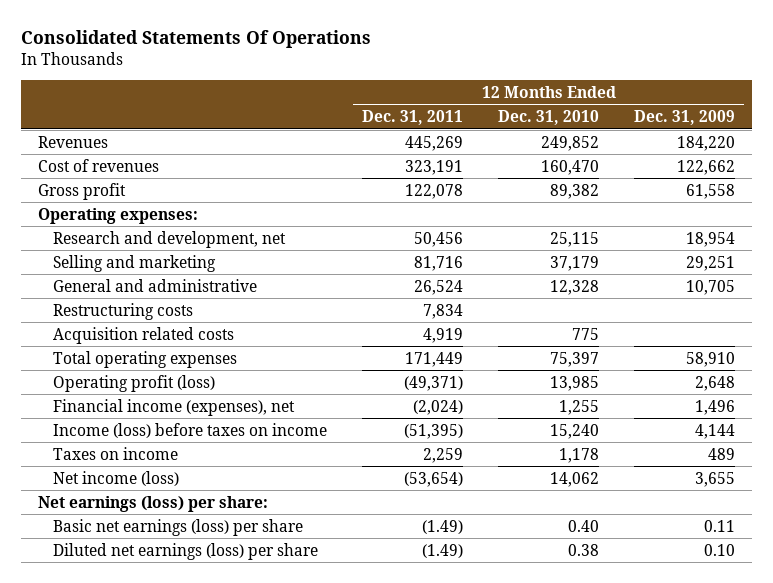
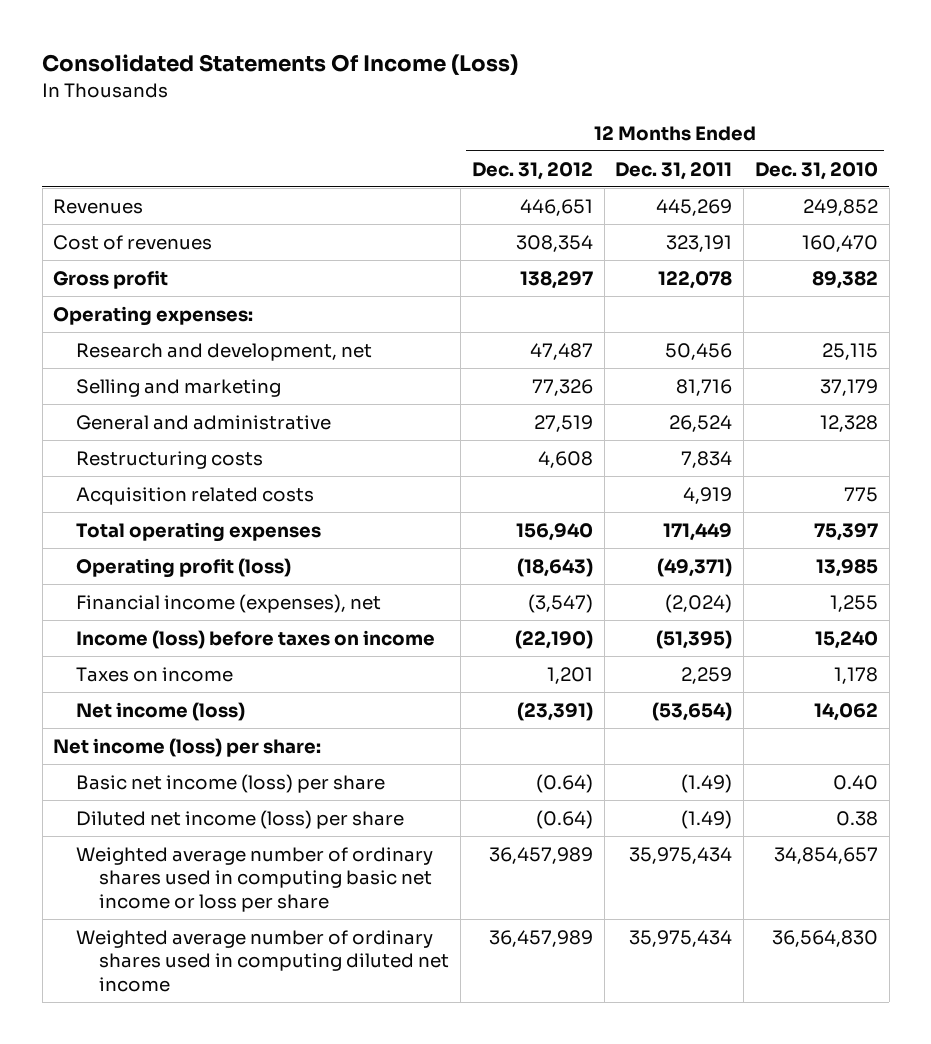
- Consolidated Statements Of Operations
+ Consolidated Statements Of Income (Loss)
- | 12 Months Ended Dec. 31, 2011 | 12 Months Ended Dec. 31, 2010 | 12 Months Ended Dec. 31, 2009
+ | 12 Months Ended Dec. 31, 2012 | 12 Months Ended Dec. 31, 2011 | 12 Months Ended Dec. 31, 2010
- Net earnings (loss) per share:
- Basic net earnings (loss) per share | (1.49) | 0.40 | 0.11
- Diluted net earnings (loss) per share | (1.49) | 0.38 | 0.10
+ Net income (loss) per share:
+ Basic net income (loss) per share | (0.64) | (1.49) | 0.40
+ Diluted net income (loss) per share | (0.64) | (1.49) | 0.38
+ Weighted average number of ordinary shares used in computing basic net income or loss per share | 36,457,989 | 35,975,434 | 34,854,657
+ Weighted average number of ordinary shares used in computing diluted net income | 36,457,989 | 35,975,434 | 36,564,830

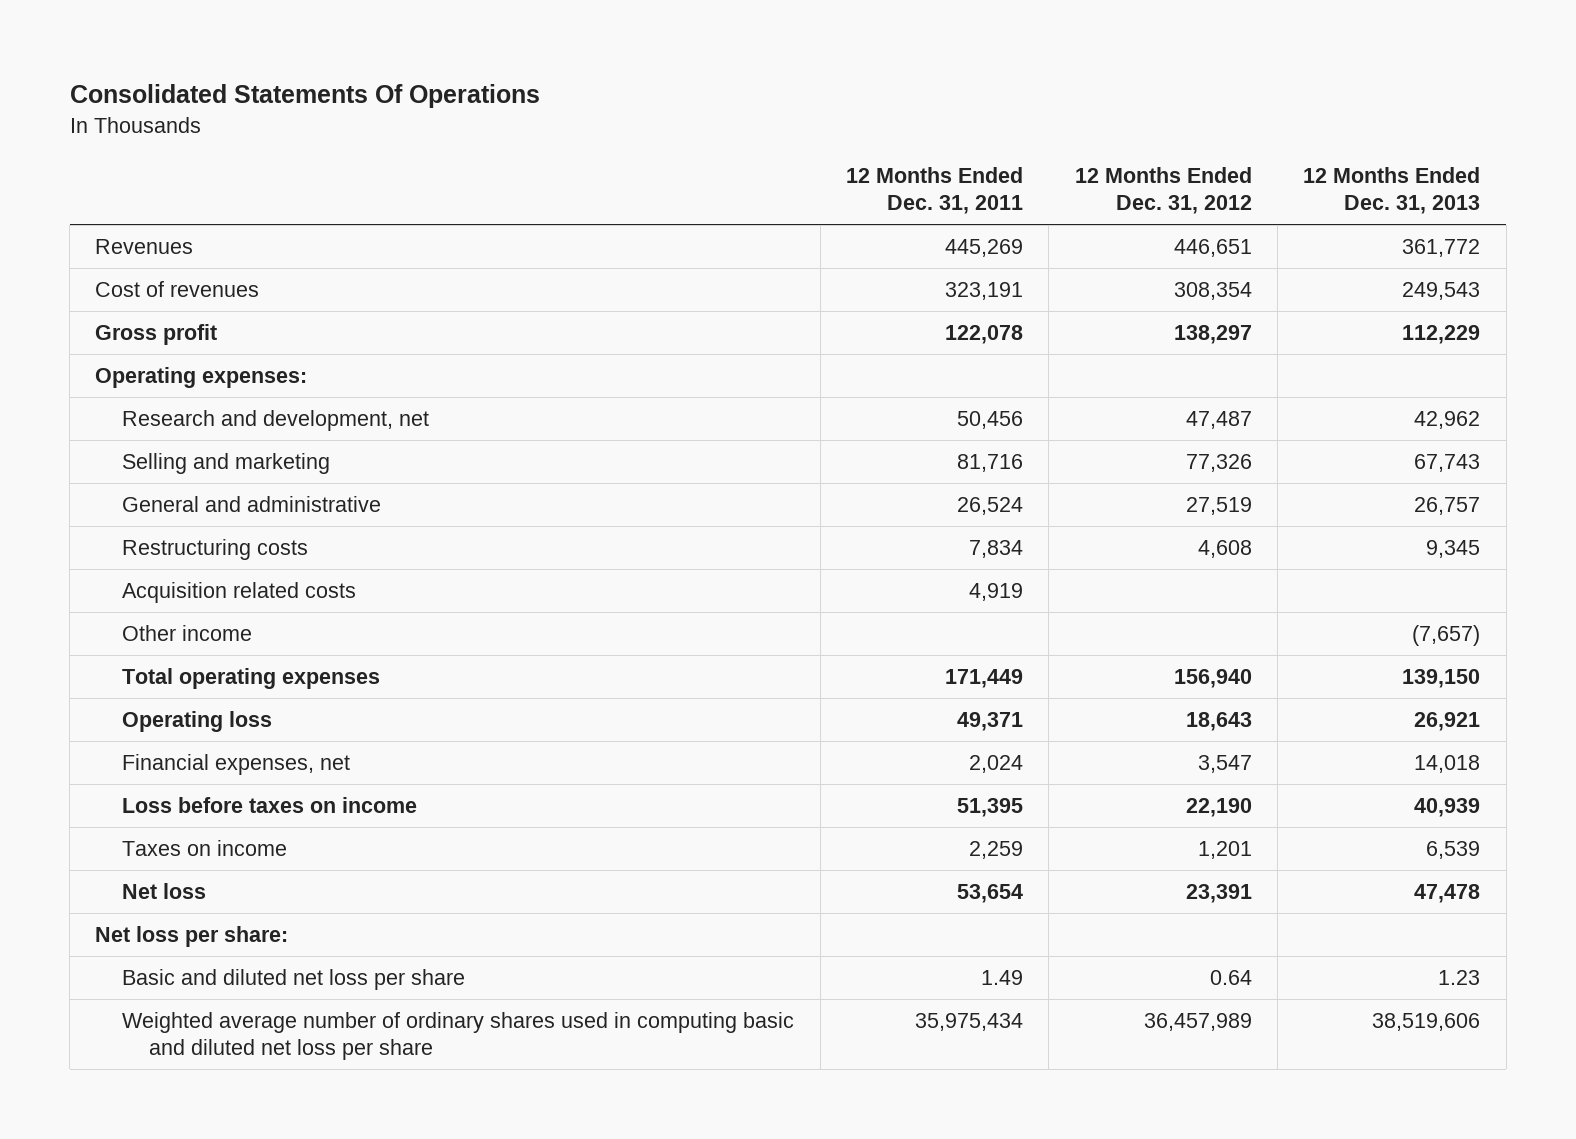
- Consolidated Statements Of Income (Loss)
+ Consolidated Statements Of Operations
- | 12 Months Ended Dec. 31, 2012 | 12 Months Ended Dec. 31, 2011 | 12 Months Ended Dec. 31, 2010
+ | 12 Months Ended Dec. 31, 2011 | 12 Months Ended Dec. 31, 2012 | 12 Months Ended Dec. 31, 2013
+ Other income | | | (7,657)
- Operating profit (loss) | (18,643) | (49,371) | 13,985
- Financial income (expenses), net | (3,547) | (2,024) | 1,255
- Income (loss) before taxes on income | (22,190) | (51,395) | 15,240
+ Operating loss | 49,371 | 18,643 | 26,921
+ Financial expenses, net | 2,024 | 3,547 | 14,018
+ Loss before taxes on income | 51,395 | 22,190 | 40,939
- Net income (loss) | (23,391) | (53,654) | 14,062
- Net income (loss) per share:
- Basic net income (loss) per share | (0.64) | (1.49) | 0.40
- Diluted net income (loss) per share | (0.64) | (1.49) | 0.38
- Weighted average number of ordinary shares used in computing basic net income or loss per share | 36,457,989 | 35,975,434 | 34,854,657
- Weighted average number of ordinary shares used in computing diluted net income | 36,457,989 | 35,975,434 | 36,564,830
+ Net loss | 53,654 | 23,391 | 47,478
+ Net loss per share:
+ Basic and diluted net loss per share | 1.49 | 0.64 | 1.23
+ Weighted average number of ordinary shares used in computing basic and diluted net loss per share | 35,975,434 | 36,457,989 | 38,519,606

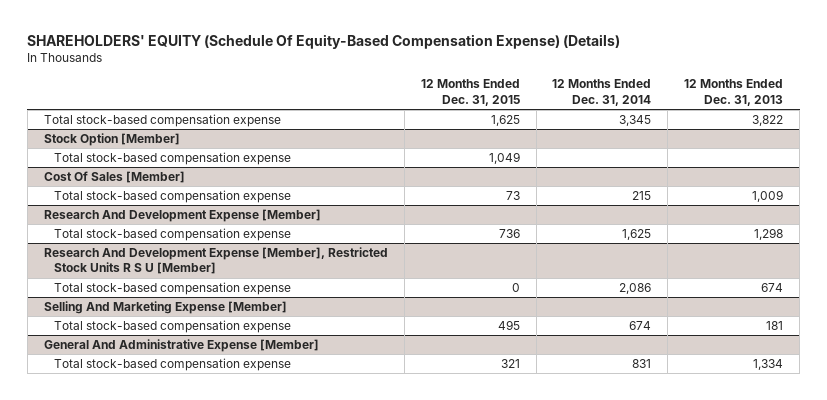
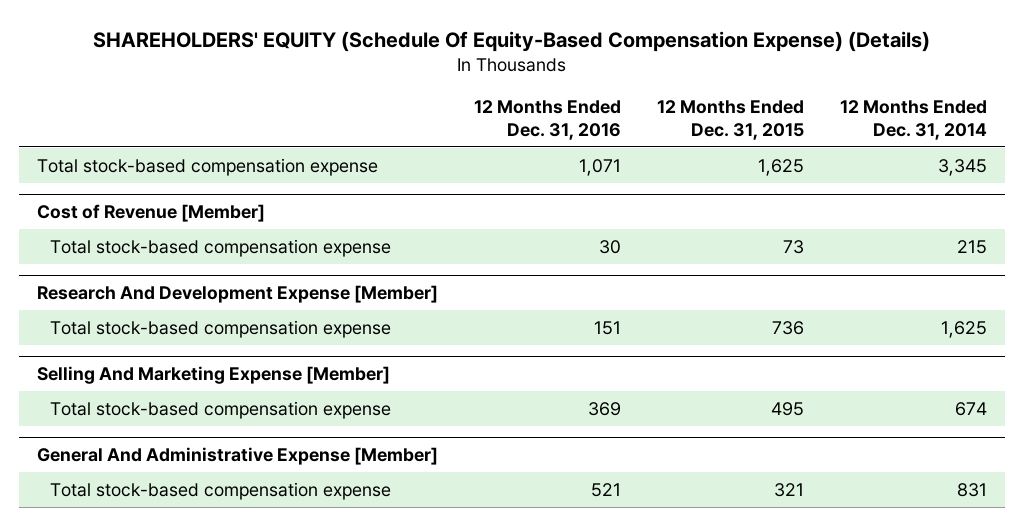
- | 12 Months Ended Dec. 31, 2015 | 12 Months Ended Dec. 31, 2014 | 12 Months Ended Dec. 31, 2013
+ | 12 Months Ended Dec. 31, 2016 | 12 Months Ended Dec. 31, 2015 | 12 Months Ended Dec. 31, 2014
- Stock Option [Member]
- Total stock-based compensation expense | 1,049 | |
- Cost Of Sales [Member]
+ Cost of Revenue [Member]
- Research And Development Expense [Member], Restricted Stock Units R S U [Member]
- Total stock-based compensation expense | 0 | 2,086 | 674

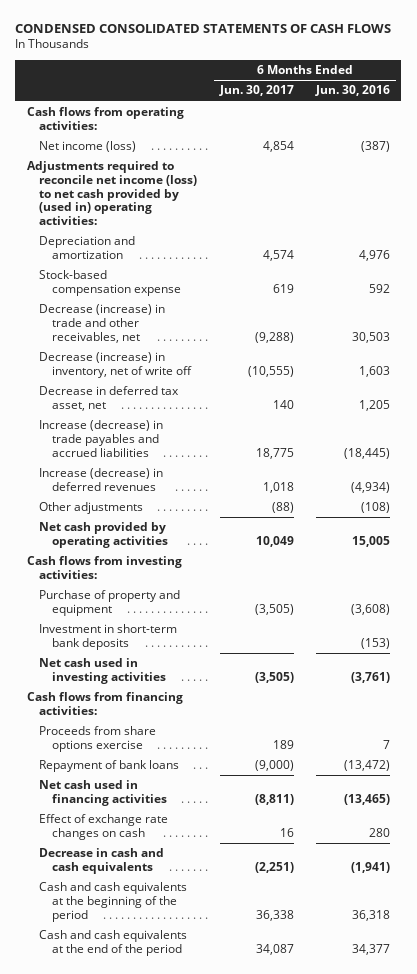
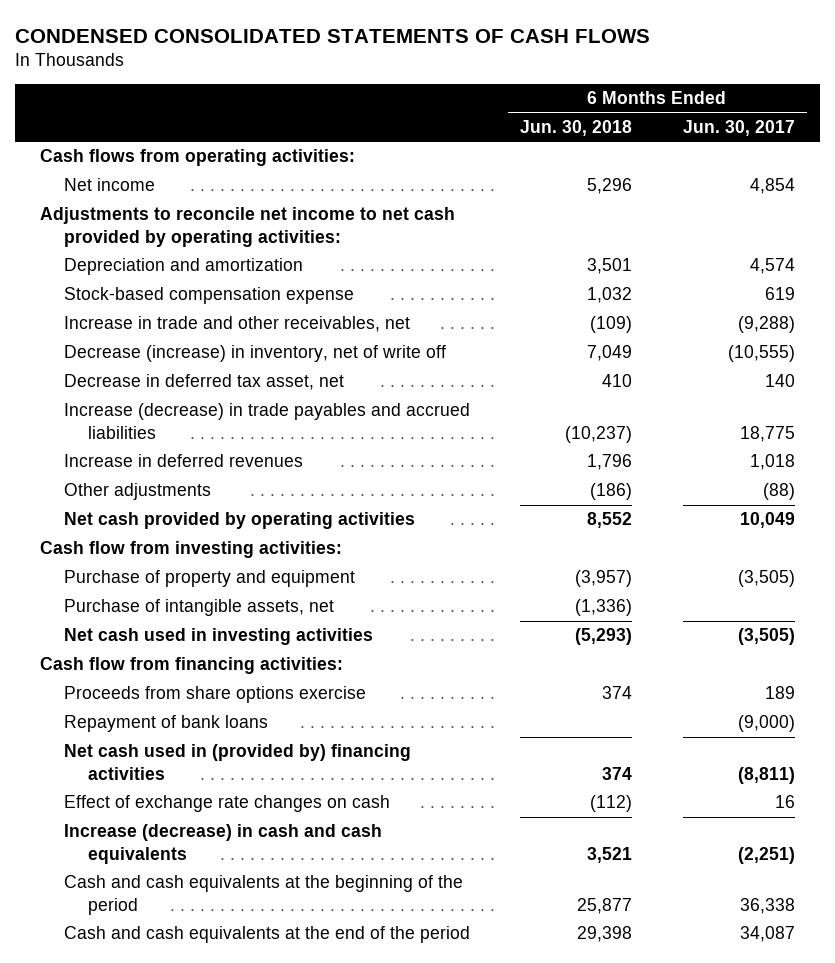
- | 6 Months Ended Jun. 30, 2017 | 6 Months Ended Jun. 30, 2016
+ | 6 Months Ended Jun. 30, 2018 | 6 Months Ended Jun. 30, 2017
- Net income (loss) | 4,854 | (387)
- Adjustments required to reconcile net income (loss) to net cash provided by (used in) operating activities:
+ Net income | 5,296 | 4,854
+ Adjustments to reconcile net income to net cash provided by operating activities:
- Decrease (increase) in trade and other receivables, net | (9,288) | 30,503
+ Increase in trade and other receivables, net | (109) | (9,288)
- Increase (decrease) in deferred revenues | 1,018 | (4,934)
+ Increase in deferred revenues | 1,796 | 1,018
- Cash flows from investing activities:
+ Cash flow from investing activities:
- Investment in short-term bank deposits | | (153)
+ Purchase of intangible assets, net | (1,336) |
- Cash flows from financing activities:
+ Cash flow from financing activities:
- Net cash used in financing activities | (8,811) | (13,465)
+ Net cash used in (provided by) financing activities | 374 | (8,811)
- Decrease in cash and cash equivalents | (2,251) | (1,941)
+ Increase (decrease) in cash and cash equivalents | 3,521 | (2,251)

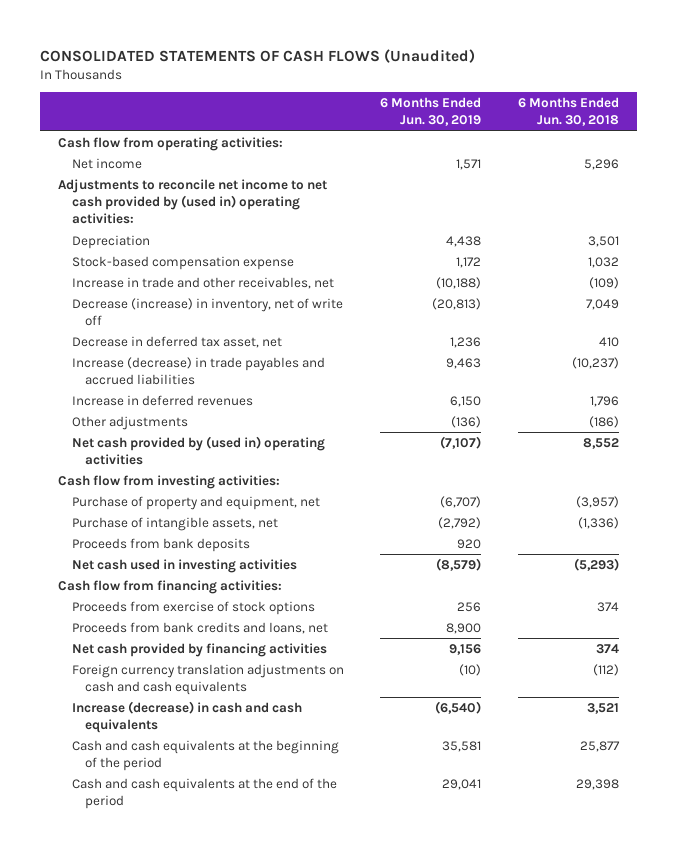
- CONDENSED CONSOLIDATED STATEMENTS OF CASH FLOWS
+ CONSOLIDATED STATEMENTS OF CASH FLOWS (Unaudited)
- | 6 Months Ended Jun. 30, 2018 | 6 Months Ended Jun. 30, 2017
+ | 6 Months Ended Jun. 30, 2019 | 6 Months Ended Jun. 30, 2018
- Cash flows from operating activities:
+ Cash flow from operating activities:
- Adjustments to reconcile net income to net cash provided by operating activities:
- Depreciation and amortization | 3,501 | 4,574
+ Adjustments to reconcile net income to net cash provided by (used in) operating activities:
+ Depreciation | 4,438 | 3,501
- Net cash provided by operating activities | 8,552 | 10,049
+ Net cash provided by (used in) operating activities | (7,107) | 8,552
- Purchase of property and equipment | (3,957) | (3,505)
+ Purchase of property and equipment, net | (6,707) | (3,957)
+ Proceeds from bank deposits | 920 |
- Proceeds from share options exercise | 374 | 189
- Repayment of bank loans | | (9,000)
- Net cash used in (provided by) financing activities | 374 | (8,811)
- Effect of exchange rate changes on cash | (112) | 16
+ Proceeds from exercise of stock options | 256 | 374
+ Proceeds from bank credits and loans, net | 8,900 |
+ Net cash provided by financing activities | 9,156 | 374
+ Foreign currency translation adjustments on cash and cash equivalents | (10) | (112)

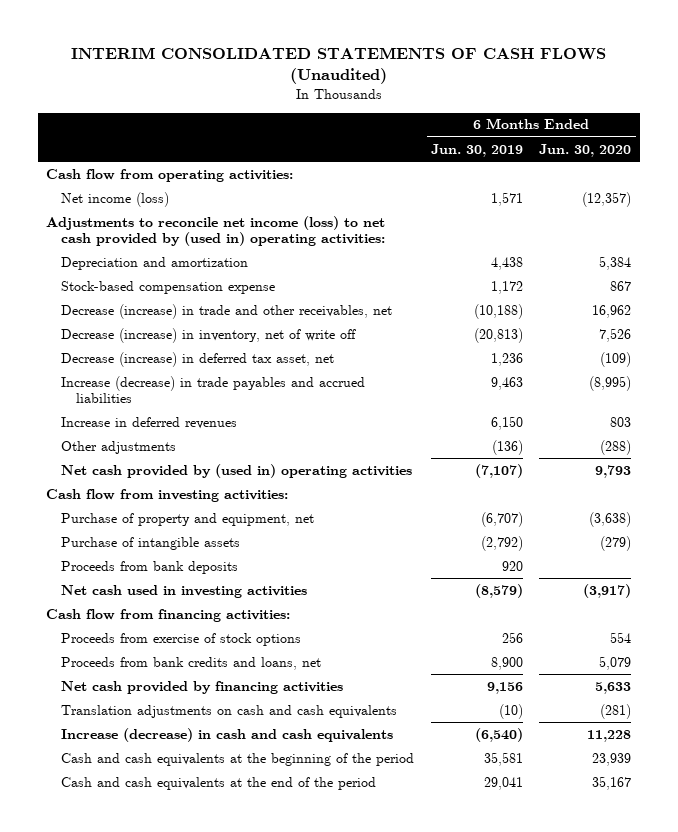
- CONSOLIDATED STATEMENTS OF CASH FLOWS (Unaudited)
+ INTERIM CONSOLIDATED STATEMENTS OF CASH FLOWS (Unaudited)
- | 6 Months Ended Jun. 30, 2019 | 6 Months Ended Jun. 30, 2018
+ | 6 Months Ended Jun. 30, 2019 | 6 Months Ended Jun. 30, 2020
- Net income | 1,571 | 5,296
- Adjustments to reconcile net income to net cash provided by (used in) operating activities:
- Depreciation | 4,438 | 3,501
+ Net income (loss) | 1,571 | (12,357)
+ Adjustments to reconcile net income (loss) to net cash provided by (used in) operating activities:
+ Depreciation and amortization | 4,438 | 5,384
- Increase in trade and other receivables, net | (10,188) | (109)
+ Decrease (increase) in trade and other receivables, net | (10,188) | 16,962
- Decrease in deferred tax asset, net | 1,236 | 410
+ Decrease (increase) in deferred tax asset, net | 1,236 | (109)
- Purchase of intangible assets, net | (2,792) | (1,336)
+ Purchase of intangible assets | (2,792) | (279)
- Foreign currency translation adjustments on cash and cash equivalents | (10) | (112)
+ Translation adjustments on cash and cash equivalents | (10) | (281)

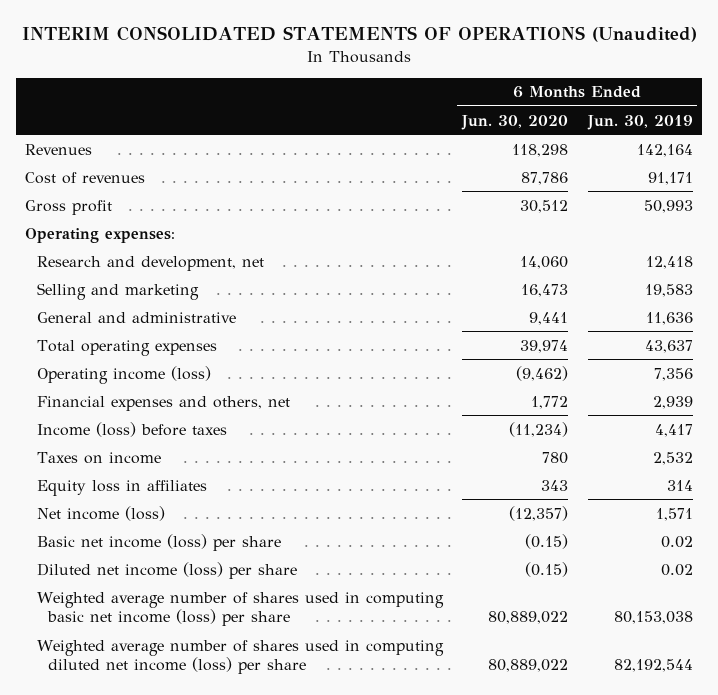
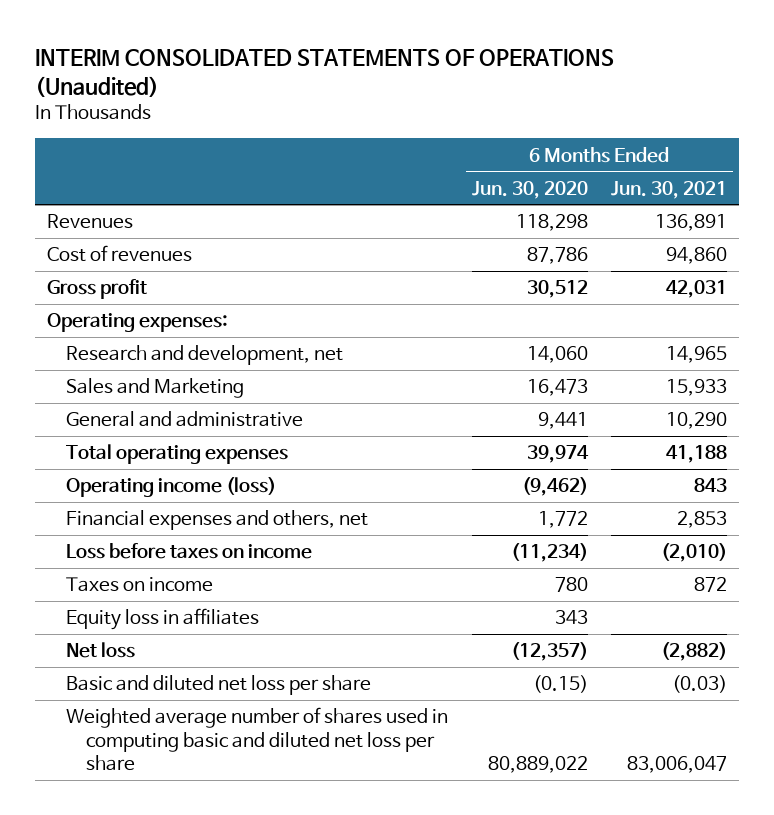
- | 6 Months Ended Jun. 30, 2020 | 6 Months Ended Jun. 30, 2019
+ | 6 Months Ended Jun. 30, 2020 | 6 Months Ended Jun. 30, 2021
- Selling and marketing | 16,473 | 19,583
+ Sales and Marketing | 16,473 | 15,933
- Income (loss) before taxes | (11,234) | 4,417
+ Loss before taxes on income | (11,234) | (2,010)
- Net income (loss) | (12,357) | 1,571
- Basic net income (loss) per share | (0.15) | 0.02
- Diluted net income (loss) per share | (0.15) | 0.02
- Weighted average number of shares used in computing basic net income (loss) per share | 80,889,022 | 80,153,038
- Weighted average number of shares used in computing diluted net income (loss) per share | 80,889,022 | 82,192,544
+ Net loss | (12,357) | (2,882)
+ Basic and diluted net loss per share | (0.15) | (0.03)
+ Weighted average number of shares used in computing basic and diluted net loss per share | 80,889,022 | 83,006,047

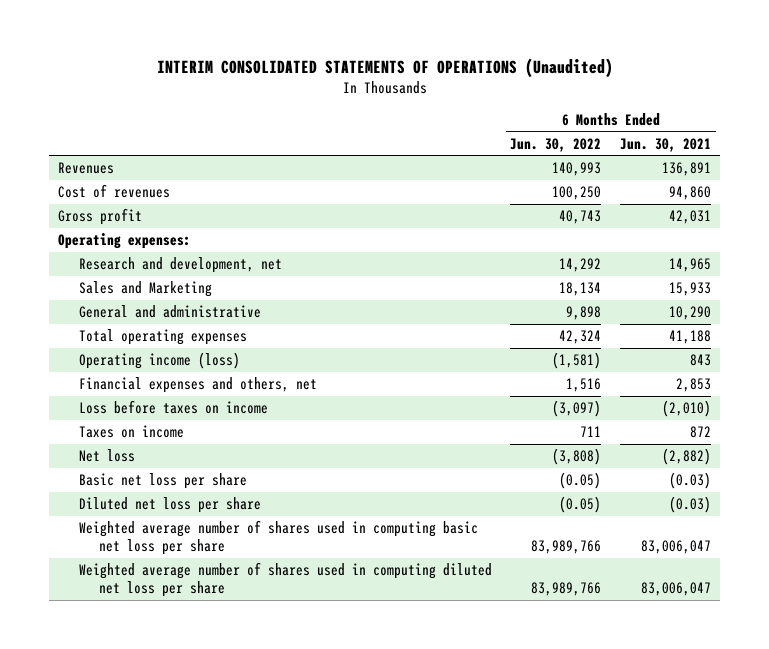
- | 6 Months Ended Jun. 30, 2020 | 6 Months Ended Jun. 30, 2021
+ | 6 Months Ended Jun. 30, 2022 | 6 Months Ended Jun. 30, 2021
- Equity loss in affiliates | 343 |
- Basic and diluted net loss per share | (0.15) | (0.03)
- Weighted average number of shares used in computing basic and diluted net loss per share | 80,889,022 | 83,006,047
+ Basic net loss per share | (0.05) | (0.03)
+ Diluted net loss per share | (0.05) | (0.03)
+ Weighted average number of shares used in computing basic net loss per share | 83,989,766 | 83,006,047
+ Weighted average number of shares used in computing diluted net loss per share | 83,989,766 | 83,006,047

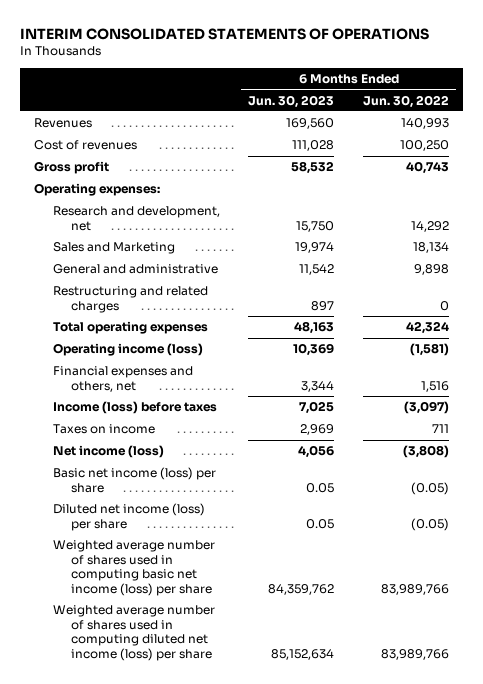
- INTERIM CONSOLIDATED STATEMENTS OF OPERATIONS (Unaudited)
+ INTERIM CONSOLIDATED STATEMENTS OF OPERATIONS
- | 6 Months Ended Jun. 30, 2022 | 6 Months Ended Jun. 30, 2021
+ | 6 Months Ended Jun. 30, 2023 | 6 Months Ended Jun. 30, 2022
+ Restructuring and related charges | 897 | 0
- Loss before taxes on income | (3,097) | (2,010)
+ Income (loss) before taxes | 7,025 | (3,097)
- Net loss | (3,808) | (2,882)
- Basic net loss per share | (0.05) | (0.03)
- Diluted net loss per share | (0.05) | (0.03)
- Weighted average number of shares used in computing basic net loss per share | 83,989,766 | 83,006,047
- Weighted average number of shares used in computing diluted net loss per share | 83,989,766 | 83,006,047
+ Net income (loss) | 4,056 | (3,808)
+ Basic net income (loss) per share | 0.05 | (0.05)
+ Diluted net income (loss) per share | 0.05 | (0.05)
+ Weighted average number of shares used in computing basic net income (loss) per share | 84,359,762 | 83,989,766
+ Weighted average number of shares used in computing diluted net income (loss) per share | 85,152,634 | 83,989,766

